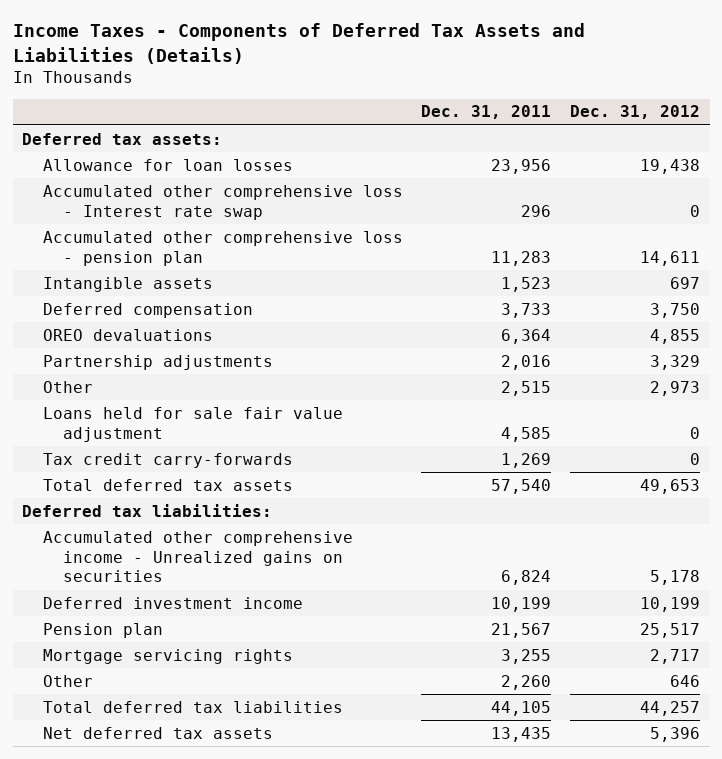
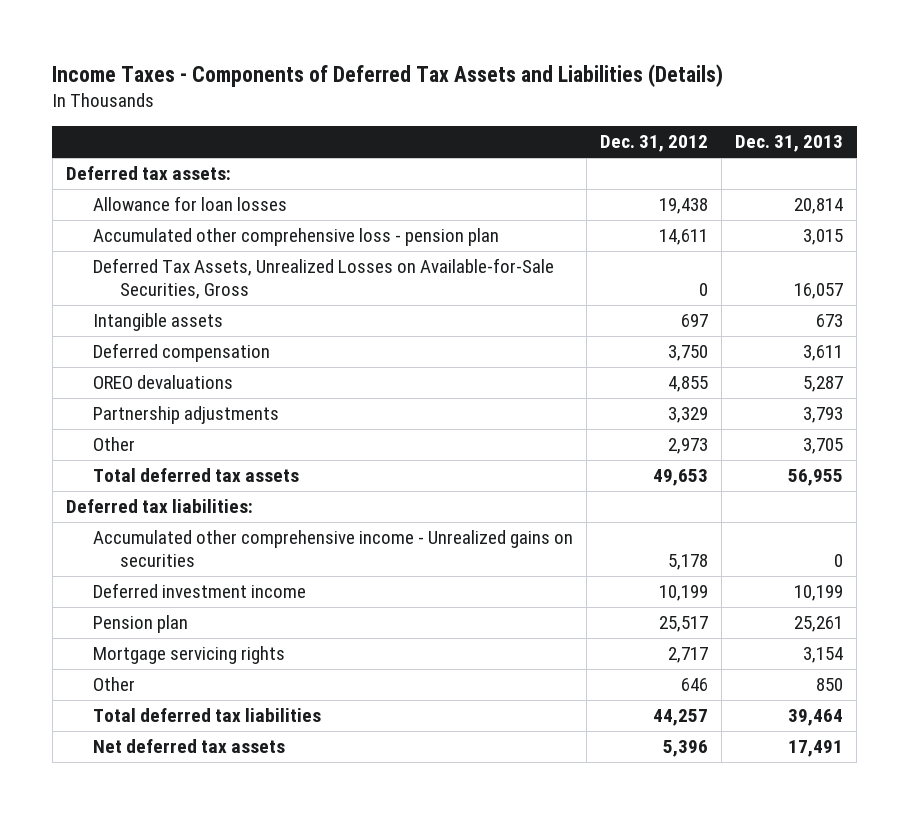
- | Dec. 31, 2011 | Dec. 31, 2012
+ | Dec. 31, 2012 | Dec. 31, 2013
- Accumulated other comprehensive loss - Interest rate swap | 296 | 0
+ Deferred Tax Assets, Unrealized Losses on Available-for-Sale Securities, Gross | 0 | 16,057
- Loans held for sale fair value adjustment | 4,585 | 0
- Tax credit carry-forwards | 1,269 | 0

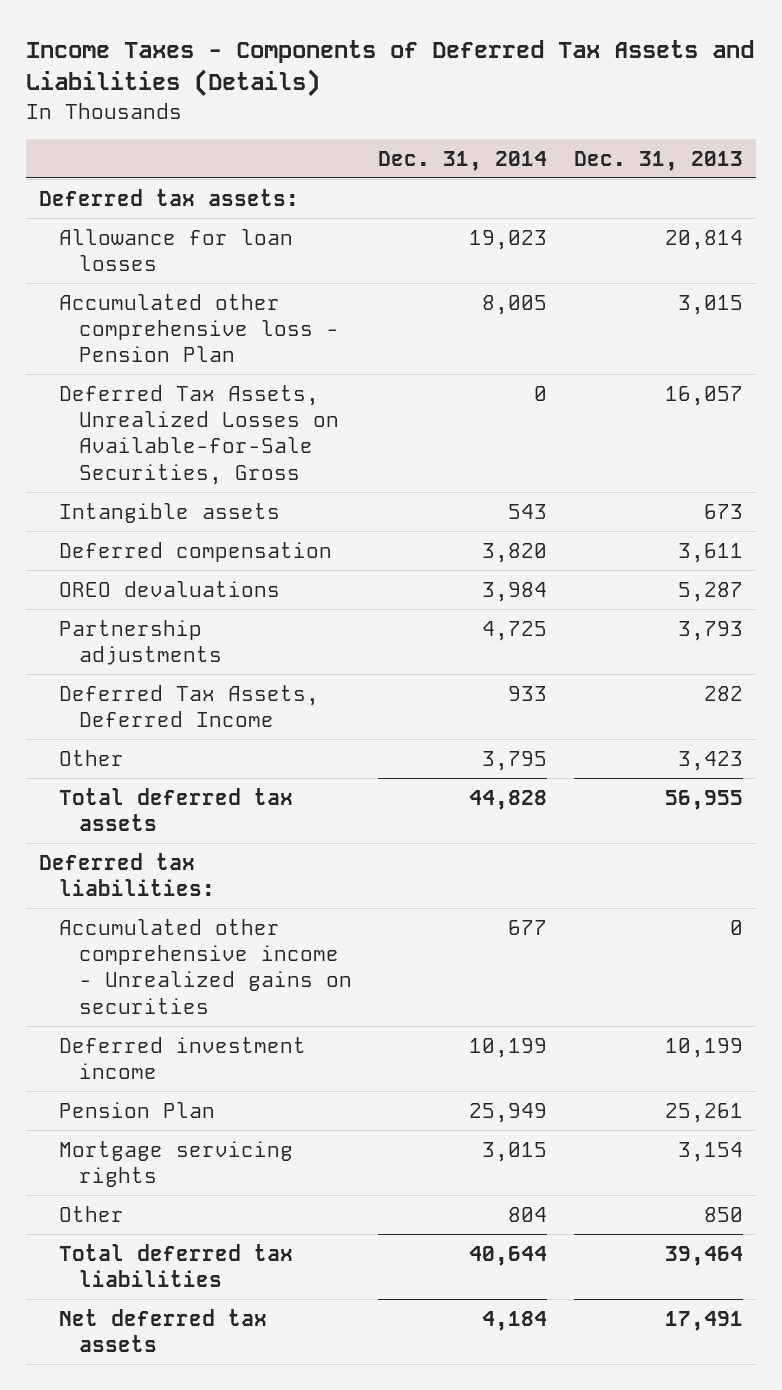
- | Dec. 31, 2012 | Dec. 31, 2013
+ | Dec. 31, 2014 | Dec. 31, 2013
- Accumulated other comprehensive loss - pension plan | 14,611 | 3,015
+ Accumulated other comprehensive loss - Pension Plan | 8,005 | 3,015
- Other | 2,973 | 3,705
+ Deferred Tax Assets, Deferred Income | 933 | 282
+ Other | 3,795 | 3,423
- Pension plan | 25,517 | 25,261
+ Pension Plan | 25,949 | 25,261

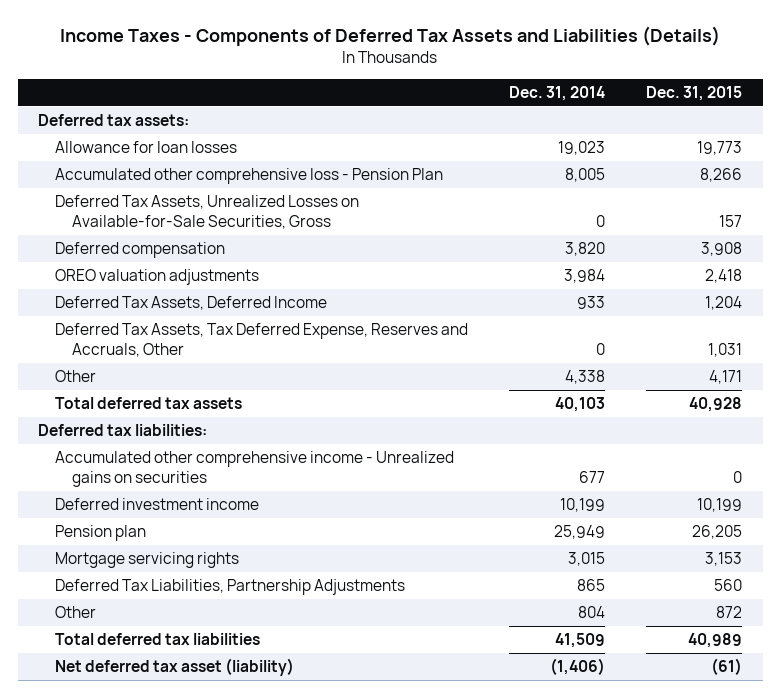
- | Dec. 31, 2014 | Dec. 31, 2013
+ | Dec. 31, 2014 | Dec. 31, 2015
- Intangible assets | 543 | 673
- OREO devaluations | 3,984 | 5,287
- Partnership adjustments | 4,725 | 3,793
+ OREO valuation adjustments | 3,984 | 2,418
- Other | 3,795 | 3,423
- Total deferred tax assets | 44,828 | 56,955
+ Deferred Tax Assets, Tax Deferred Expense, Reserves and Accruals, Other | 0 | 1,031
+ Other | 4,338 | 4,171
+ Total deferred tax assets | 40,103 | 40,928
- Pension Plan | 25,949 | 25,261
+ Pension plan | 25,949 | 26,205
+ Deferred Tax Liabilities, Partnership Adjustments | 865 | 560
- Total deferred tax liabilities | 40,644 | 39,464
- Net deferred tax assets | 4,184 | 17,491
+ Total deferred tax liabilities | 41,509 | 40,989
+ Net deferred tax asset (liability) | (1,406) | (61)

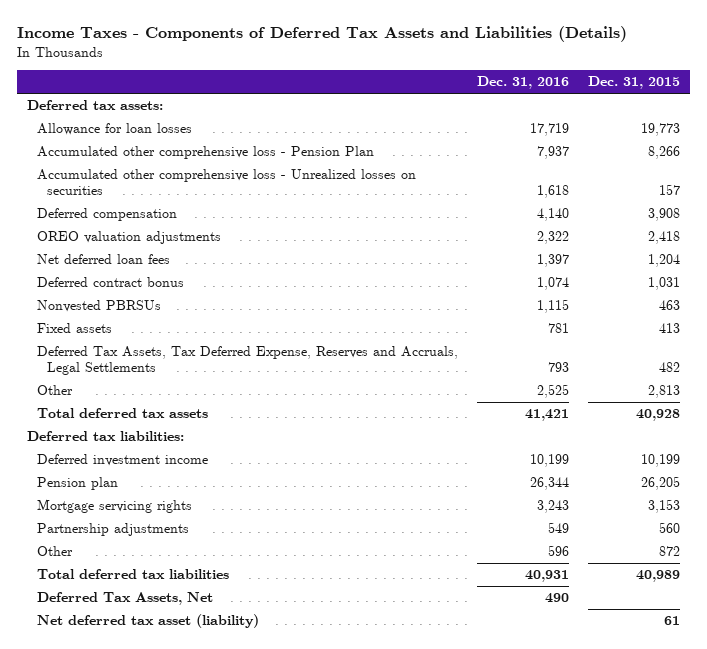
- | Dec. 31, 2014 | Dec. 31, 2015
+ | Dec. 31, 2016 | Dec. 31, 2015
- Deferred Tax Assets, Unrealized Losses on Available-for-Sale Securities, Gross | 0 | 157
+ Accumulated other comprehensive loss - Unrealized losses on securities | 1,618 | 157
- Deferred Tax Assets, Deferred Income | 933 | 1,204
- Deferred Tax Assets, Tax Deferred Expense, Reserves and Accruals, Other | 0 | 1,031
- Other | 4,338 | 4,171
+ Net deferred loan fees | 1,397 | 1,204
+ Deferred contract bonus | 1,074 | 1,031
+ Nonvested PBRSUs | 1,115 | 463
+ Fixed assets | 781 | 413
+ Deferred Tax Assets, Tax Deferred Expense, Reserves and Accruals, Legal Settlements | 793 | 482
+ Other | 2,525 | 2,813
- Accumulated other comprehensive income - Unrealized gains on securities | 677 | 0
- Deferred Tax Liabilities, Partnership Adjustments | 865 | 560
+ Partnership adjustments | 549 | 560
- Net deferred tax asset (liability) | (1,406) | (61)
+ Deferred Tax Assets, Net | 490 |
+ Net deferred tax asset (liability) | | 61

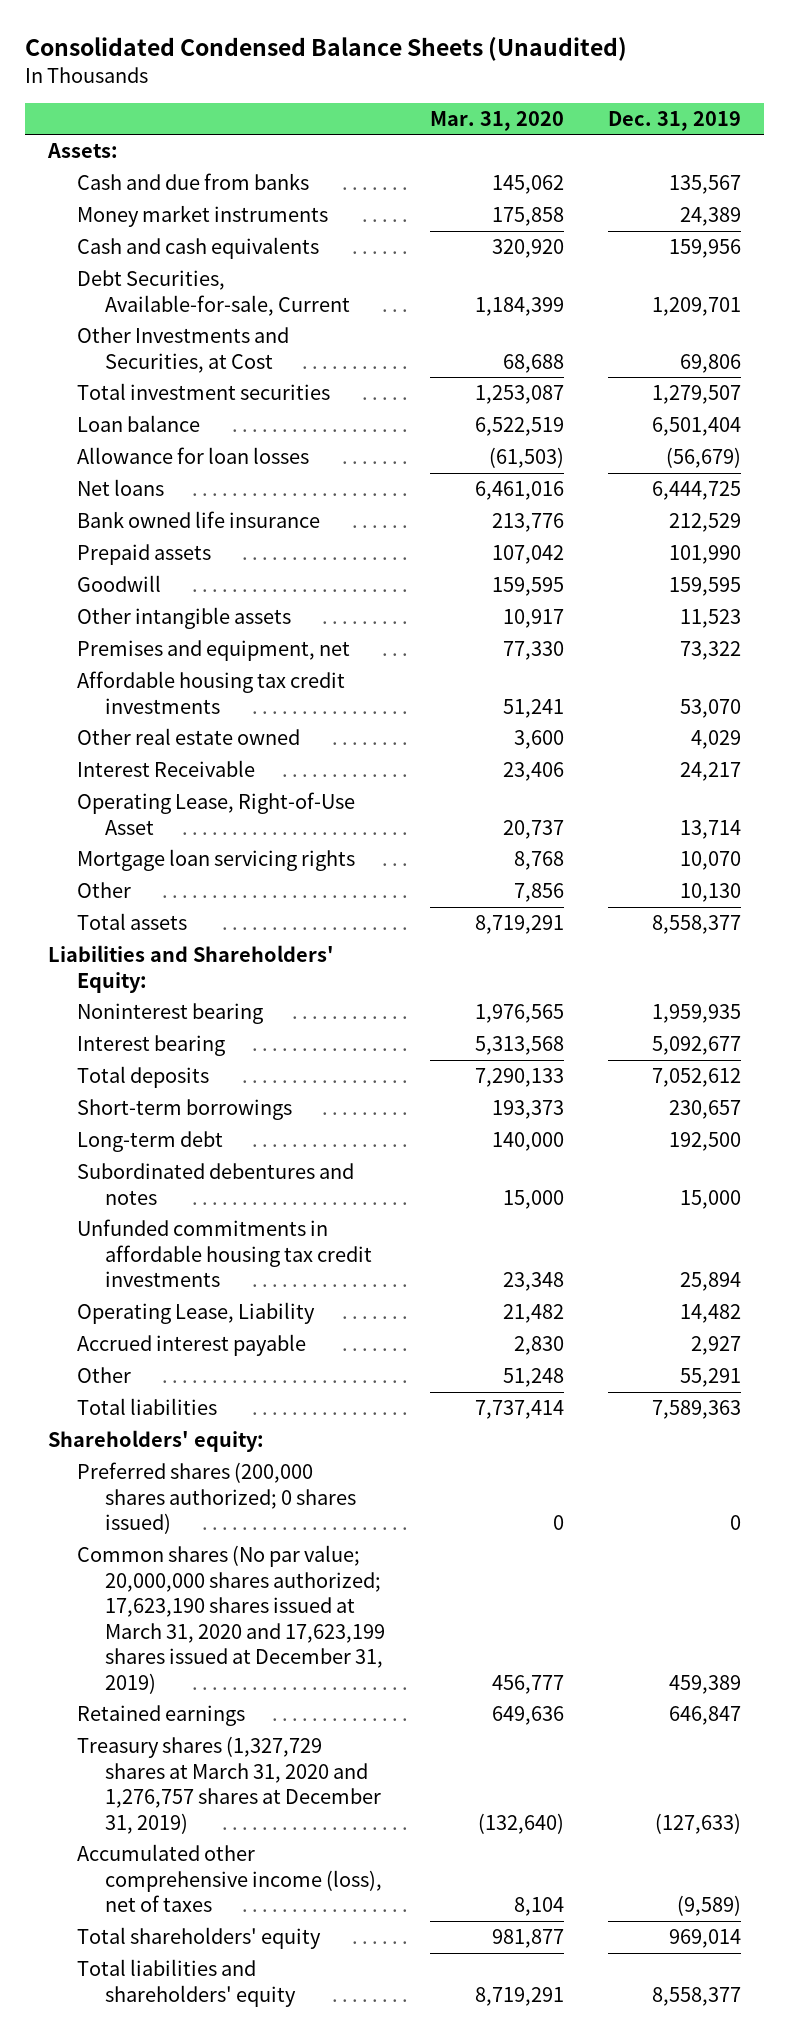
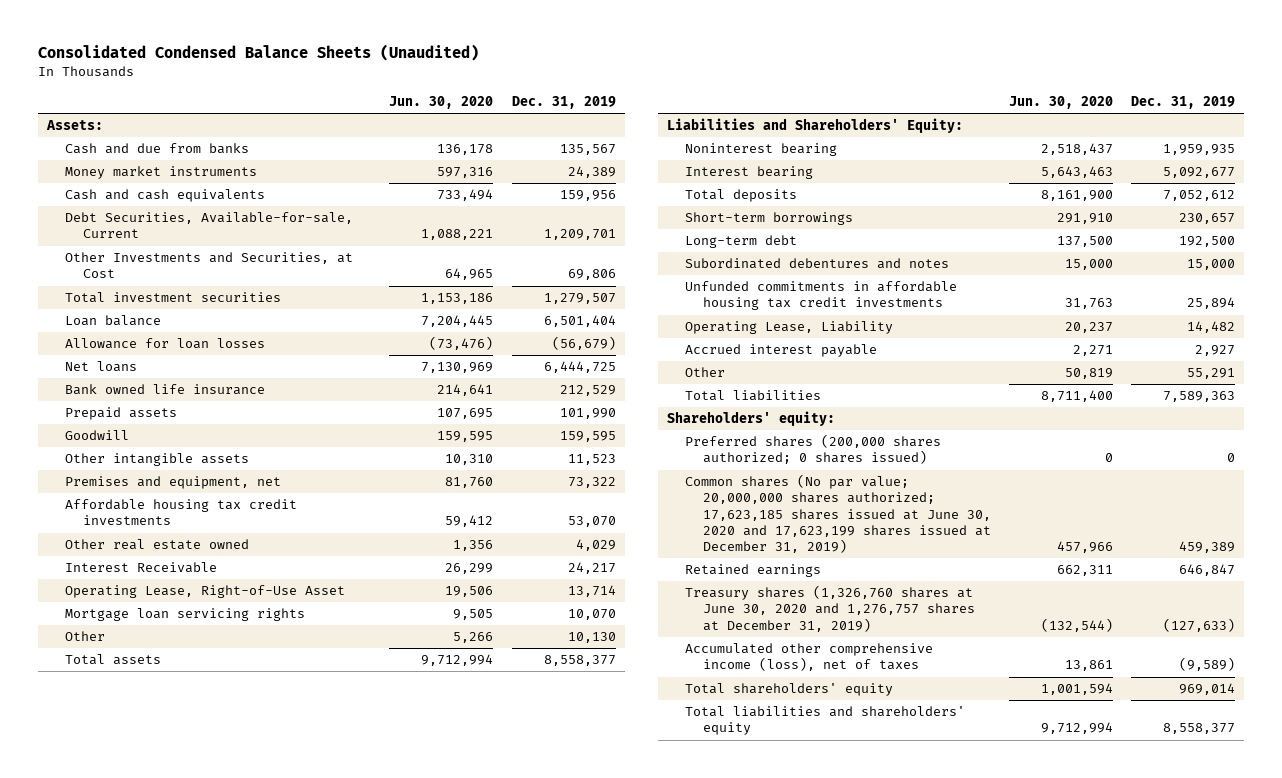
- | Mar. 31, 2020 | Dec. 31, 2019
+ | Jun. 30, 2020 | Dec. 31, 2019
- Common shares (No par value; 20,000,000 shares authorized; 17,623,190 shares issued at March 31, 2020 and 17,623,199 shares issued at December 31, 2019) | 456,777 | 459,389
+ Common shares (No par value; 20,000,000 shares authorized; 17,623,185 shares issued at June 30, 2020 and 17,623,199 shares issued at December 31, 2019) | 457,966 | 459,389
- Treasury shares (1,327,729 shares at March 31, 2020 and 1,276,757 shares at December 31, 2019) | (132,640) | (127,633)
+ Treasury shares (1,326,760 shares at June 30, 2020 and 1,276,757 shares at December 31, 2019) | (132,544) | (127,633)

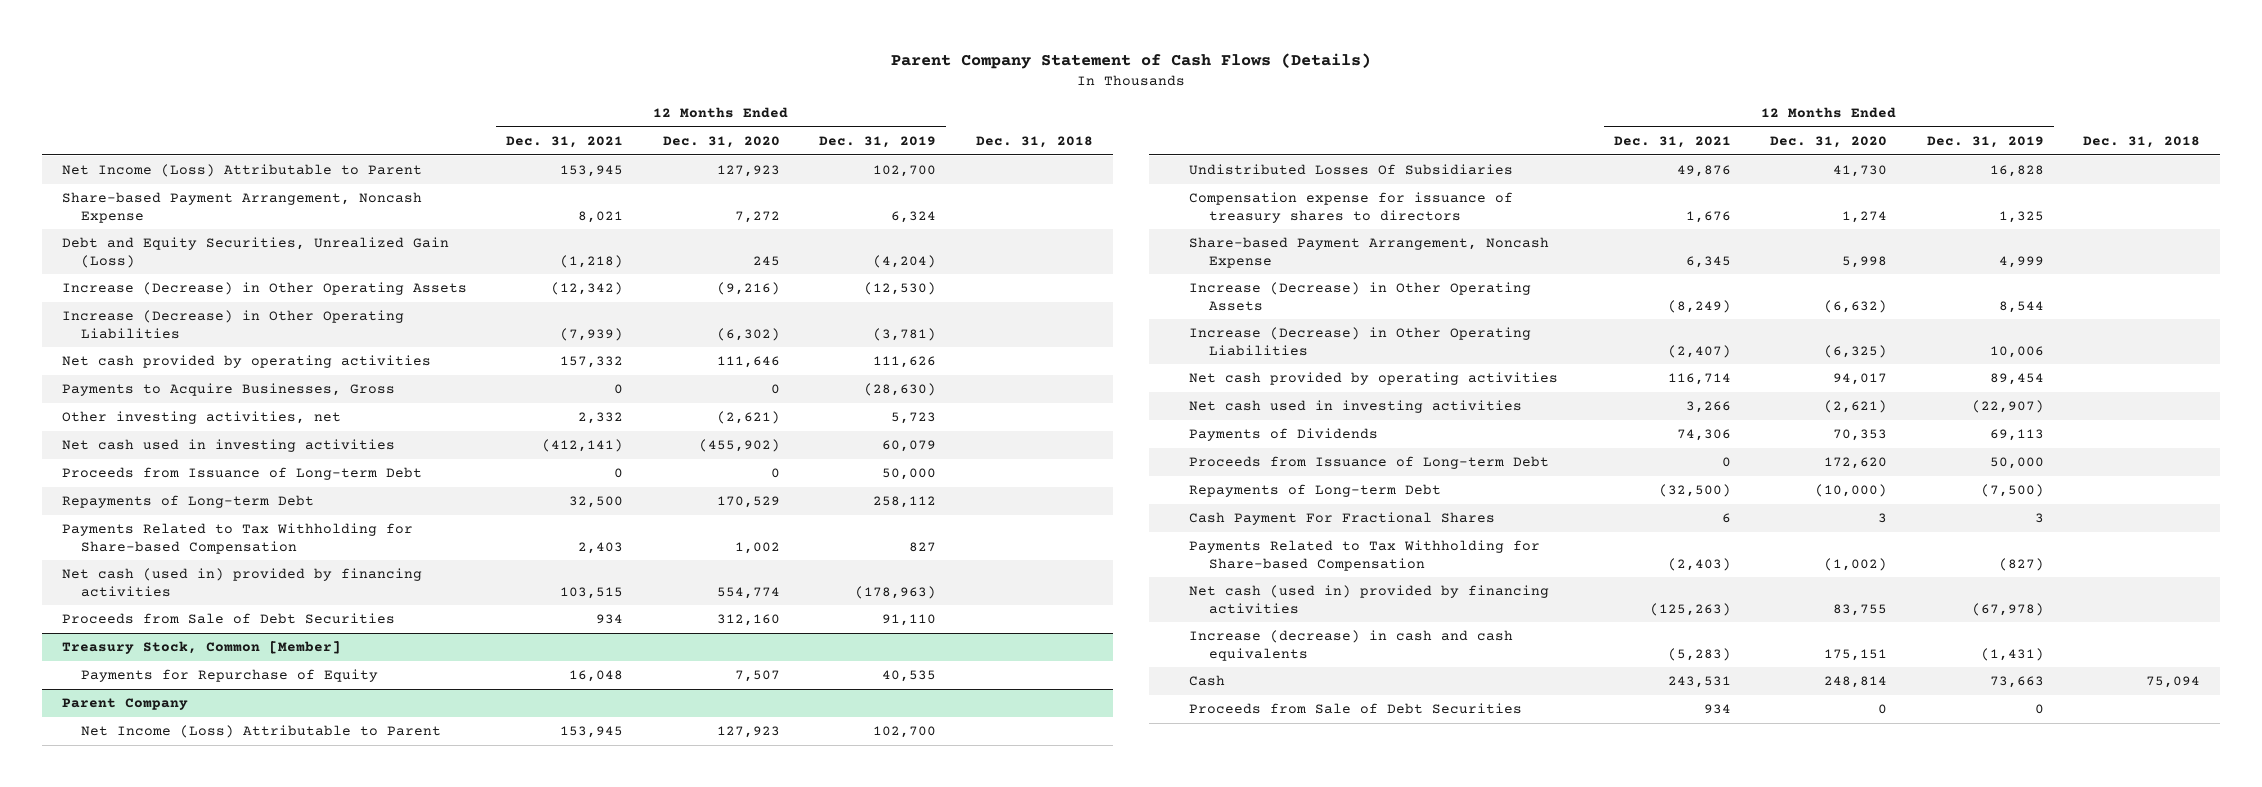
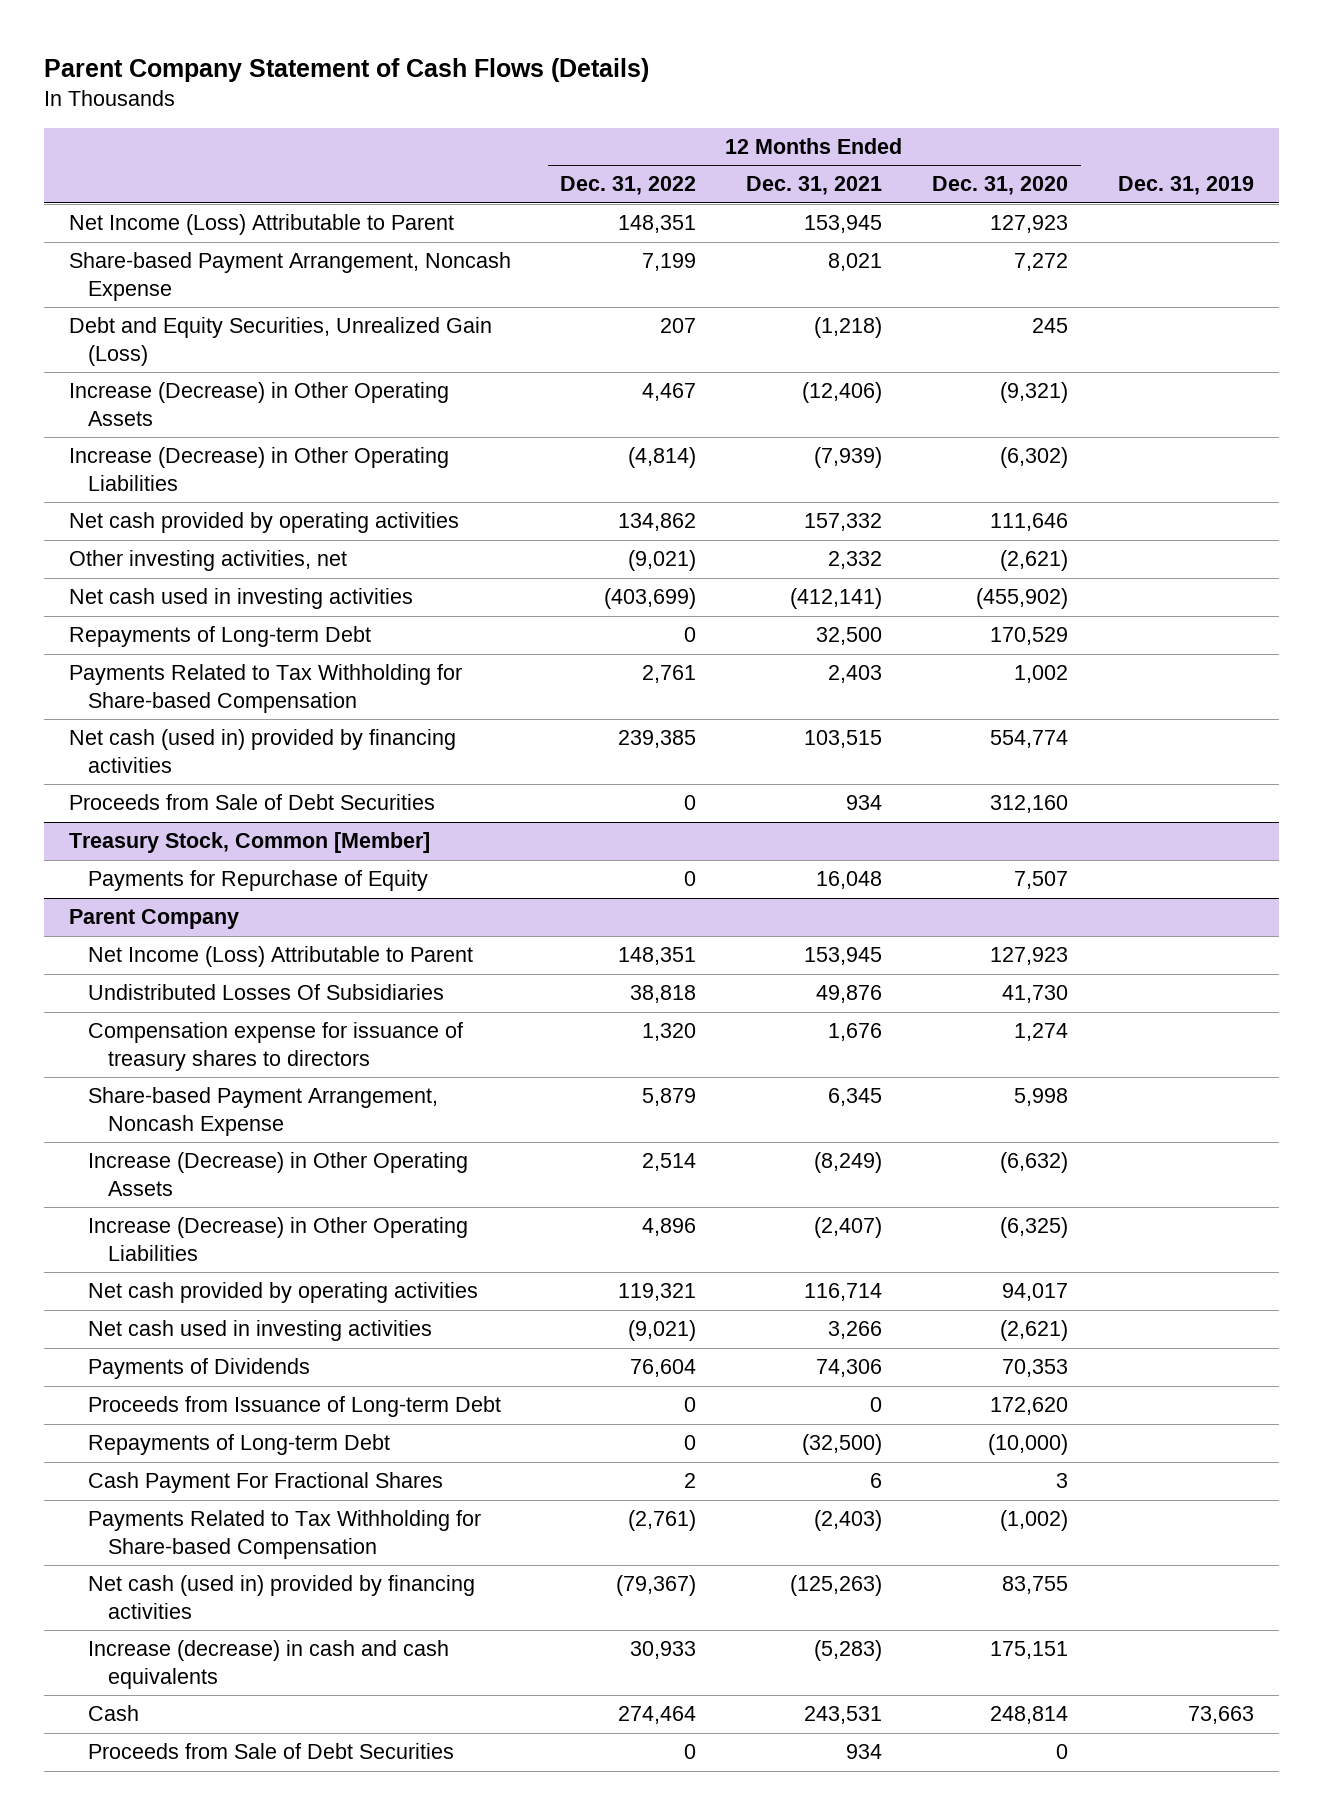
- | 12 Months Ended Dec. 31, 2021 | 12 Months Ended Dec. 31, 2020 | 12 Months Ended Dec. 31, 2019 | Dec. 31, 2018
+ | 12 Months Ended Dec. 31, 2022 | 12 Months Ended Dec. 31, 2021 | 12 Months Ended Dec. 31, 2020 | Dec. 31, 2019
- Increase (Decrease) in Other Operating Assets | (12,342) | (9,216) | (12,530) |
+ Increase (Decrease) in Other Operating Assets | 4,467 | (12,406) | (9,321) |
- Payments to Acquire Businesses, Gross | 0 | 0 | (28,630) |
- Proceeds from Issuance of Long-term Debt | 0 | 0 | 50,000 |

